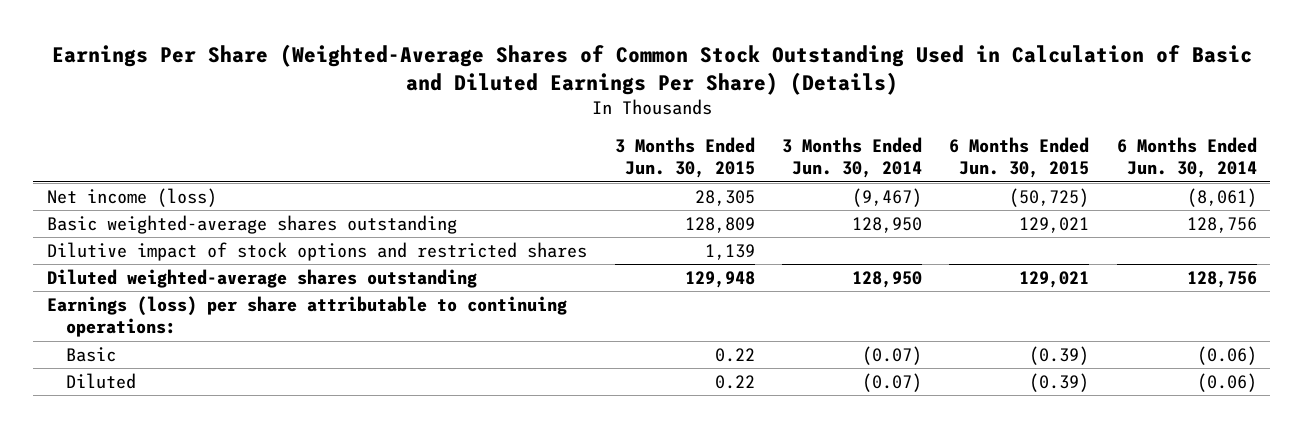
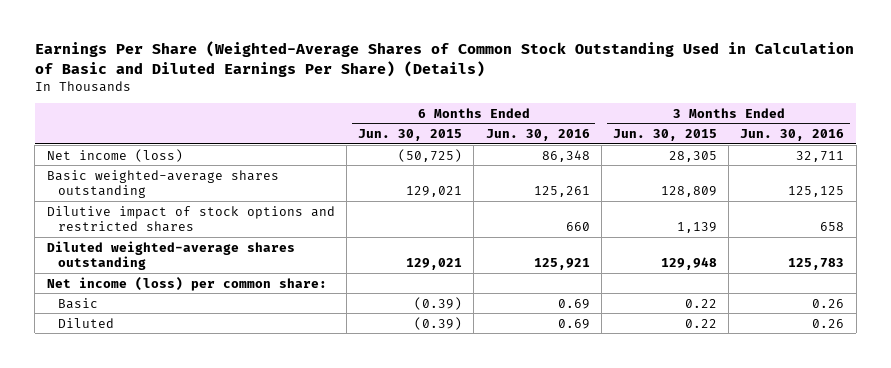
- | 3 Months Ended Jun. 30, 2015 | 3 Months Ended Jun. 30, 2014 | 6 Months Ended Jun. 30, 2015 | 6 Months Ended Jun. 30, 2014
+ | 6 Months Ended Jun. 30, 2015 | 6 Months Ended Jun. 30, 2016 | 3 Months Ended Jun. 30, 2015 | 3 Months Ended Jun. 30, 2016
- Earnings (loss) per share attributable to continuing operations:
+ Net income (loss) per common share:

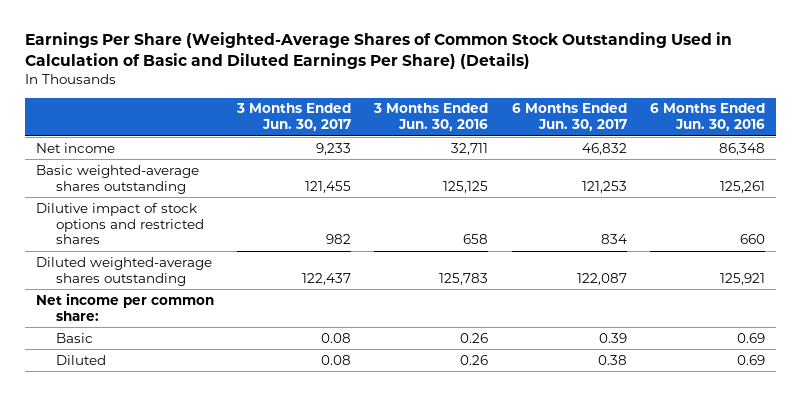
- | 6 Months Ended Jun. 30, 2015 | 6 Months Ended Jun. 30, 2016 | 3 Months Ended Jun. 30, 2015 | 3 Months Ended Jun. 30, 2016
+ | 3 Months Ended Jun. 30, 2017 | 3 Months Ended Jun. 30, 2016 | 6 Months Ended Jun. 30, 2017 | 6 Months Ended Jun. 30, 2016
- Net income (loss) | (50,725) | 86,348 | 28,305 | 32,711
+ Net income | 9,233 | 32,711 | 46,832 | 86,348
- Net income (loss) per common share:
+ Net income per common share:

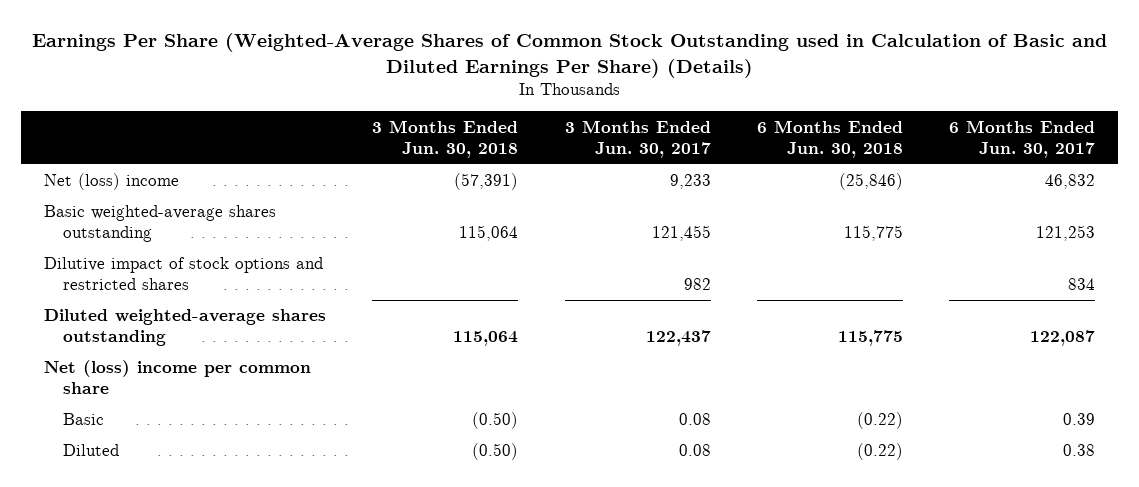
- Earnings Per Share (Weighted-Average Shares of Common Stock Outstanding Used in Calculation of Basic and Diluted Earnings Per Share) (Details)
+ Earnings Per Share (Weighted-Average Shares of Common Stock Outstanding used in Calculation of Basic and Diluted Earnings Per Share) (Details)
- | 3 Months Ended Jun. 30, 2017 | 3 Months Ended Jun. 30, 2016 | 6 Months Ended Jun. 30, 2017 | 6 Months Ended Jun. 30, 2016
+ | 3 Months Ended Jun. 30, 2018 | 3 Months Ended Jun. 30, 2017 | 6 Months Ended Jun. 30, 2018 | 6 Months Ended Jun. 30, 2017
- Net income | 9,233 | 32,711 | 46,832 | 86,348
+ Net (loss) income | (57,391) | 9,233 | (25,846) | 46,832
- Net income per common share:
+ Net (loss) income per common share

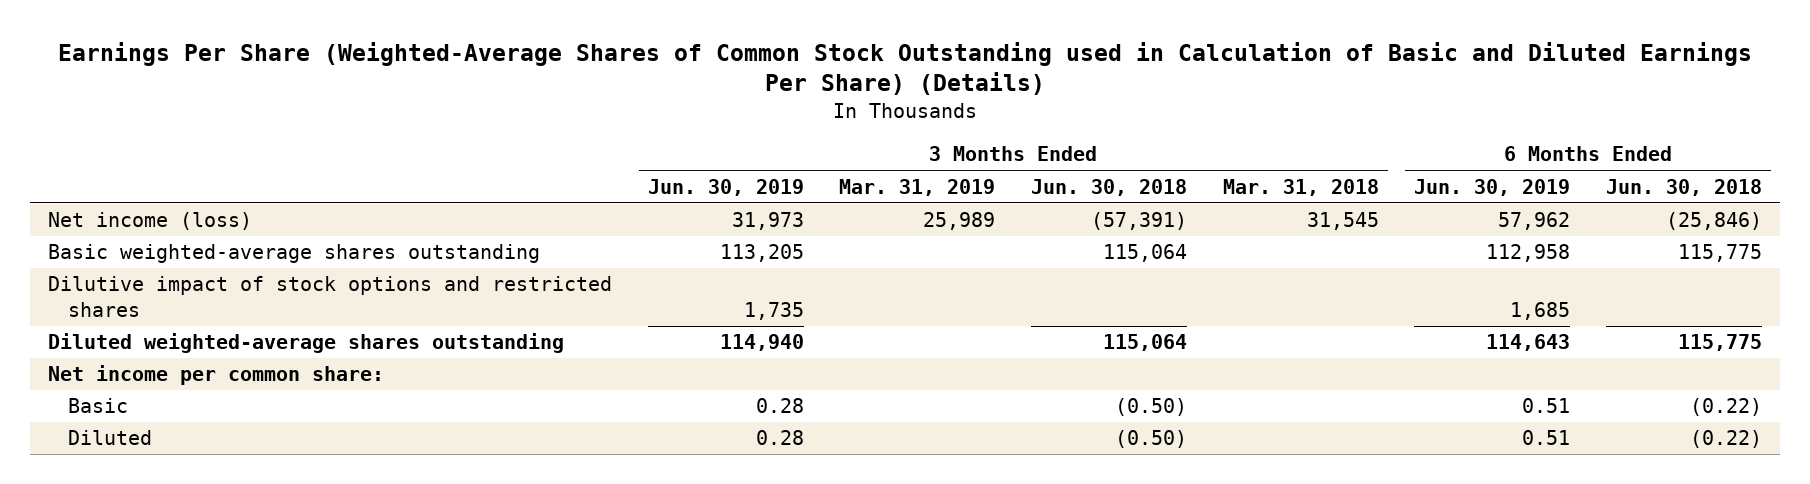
- | 3 Months Ended Jun. 30, 2018 | 3 Months Ended Jun. 30, 2017 | 6 Months Ended Jun. 30, 2018 | 6 Months Ended Jun. 30, 2017
+ | 3 Months Ended Jun. 30, 2019 | 3 Months Ended Mar. 31, 2019 | 3 Months Ended Jun. 30, 2018 | 3 Months Ended Mar. 31, 2018 | 6 Months Ended Jun. 30, 2019 | 6 Months Ended Jun. 30, 2018
- Net (loss) income | (57,391) | 9,233 | (25,846) | 46,832
+ Net income (loss) | 31,973 | 25,989 | (57,391) | 31,545 | 57,962 | (25,846)
- Net (loss) income per common share
+ Net income per common share:

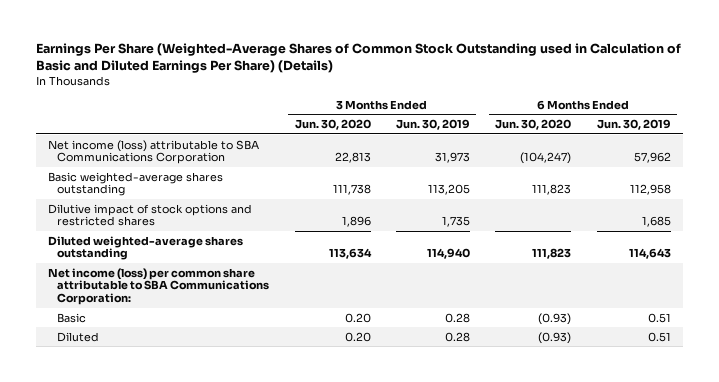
- | 3 Months Ended Jun. 30, 2019 | 3 Months Ended Mar. 31, 2019 | 3 Months Ended Jun. 30, 2018 | 3 Months Ended Mar. 31, 2018 | 6 Months Ended Jun. 30, 2019 | 6 Months Ended Jun. 30, 2018
+ | 3 Months Ended Jun. 30, 2020 | 3 Months Ended Jun. 30, 2019 | 6 Months Ended Jun. 30, 2020 | 6 Months Ended Jun. 30, 2019
- Net income (loss) | 31,973 | 25,989 | (57,391) | 31,545 | 57,962 | (25,846)
+ Net income (loss) attributable to SBA Communications Corporation | 22,813 | 31,973 | (104,247) | 57,962
- Net income per common share:
+ Net income (loss) per common share attributable to SBA Communications Corporation:

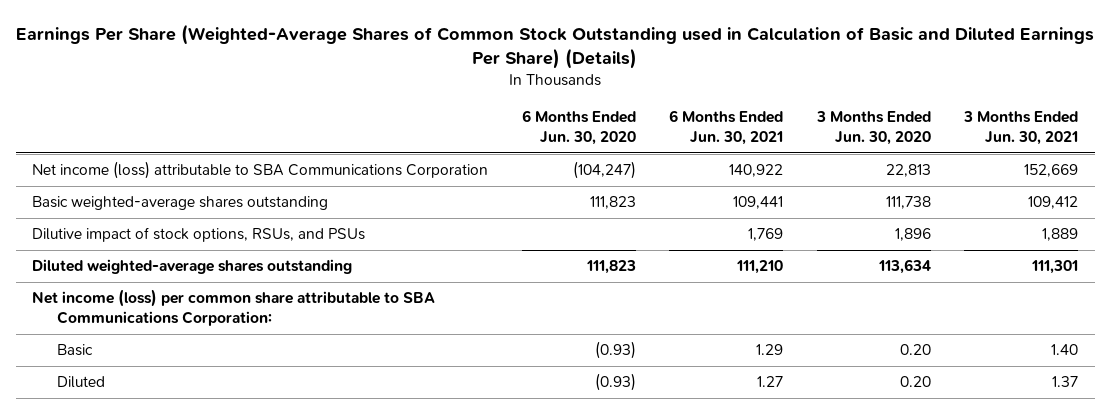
- | 3 Months Ended Jun. 30, 2020 | 3 Months Ended Jun. 30, 2019 | 6 Months Ended Jun. 30, 2020 | 6 Months Ended Jun. 30, 2019
+ | 6 Months Ended Jun. 30, 2020 | 6 Months Ended Jun. 30, 2021 | 3 Months Ended Jun. 30, 2020 | 3 Months Ended Jun. 30, 2021
- Dilutive impact of stock options and restricted shares | 1,896 | 1,735 | | 1,685
+ Dilutive impact of stock options, RSUs, and PSUs | | 1,769 | 1,896 | 1,889

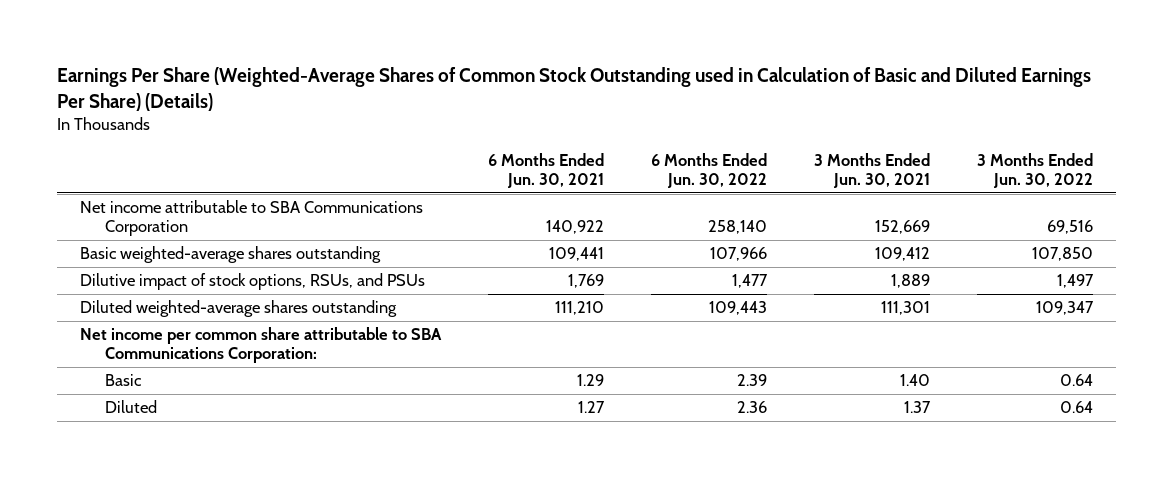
- | 6 Months Ended Jun. 30, 2020 | 6 Months Ended Jun. 30, 2021 | 3 Months Ended Jun. 30, 2020 | 3 Months Ended Jun. 30, 2021
+ | 6 Months Ended Jun. 30, 2021 | 6 Months Ended Jun. 30, 2022 | 3 Months Ended Jun. 30, 2021 | 3 Months Ended Jun. 30, 2022
- Net income (loss) attributable to SBA Communications Corporation | (104,247) | 140,922 | 22,813 | 152,669
+ Net income attributable to SBA Communications Corporation | 140,922 | 258,140 | 152,669 | 69,516
- Net income (loss) per common share attributable to SBA Communications Corporation:
+ Net income per common share attributable to SBA Communications Corporation:

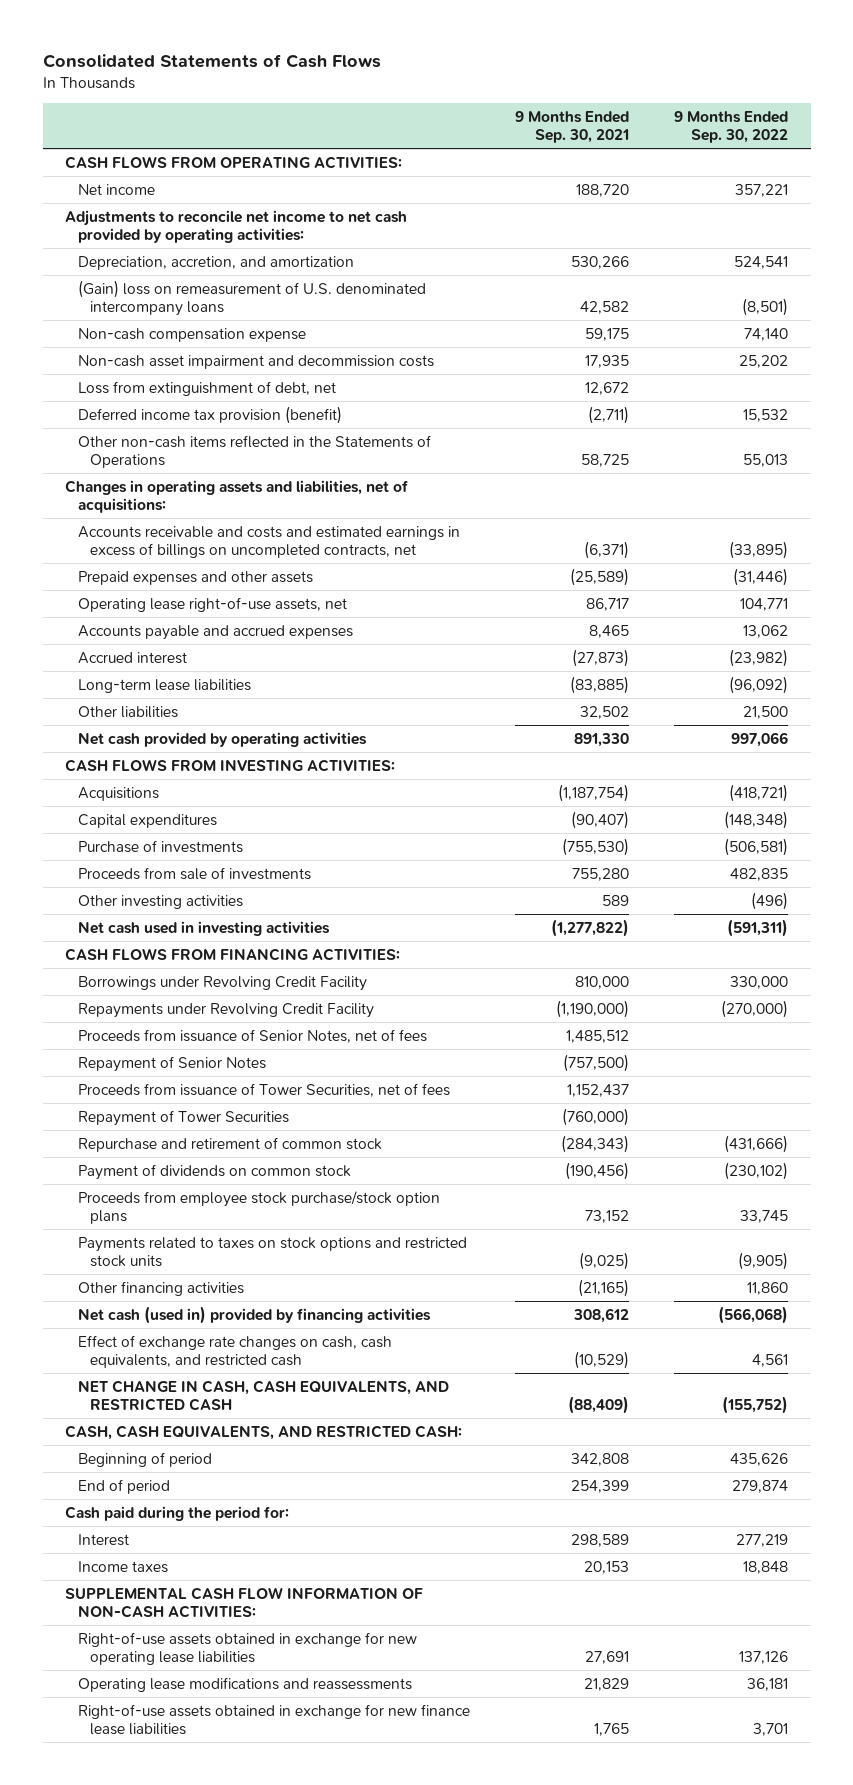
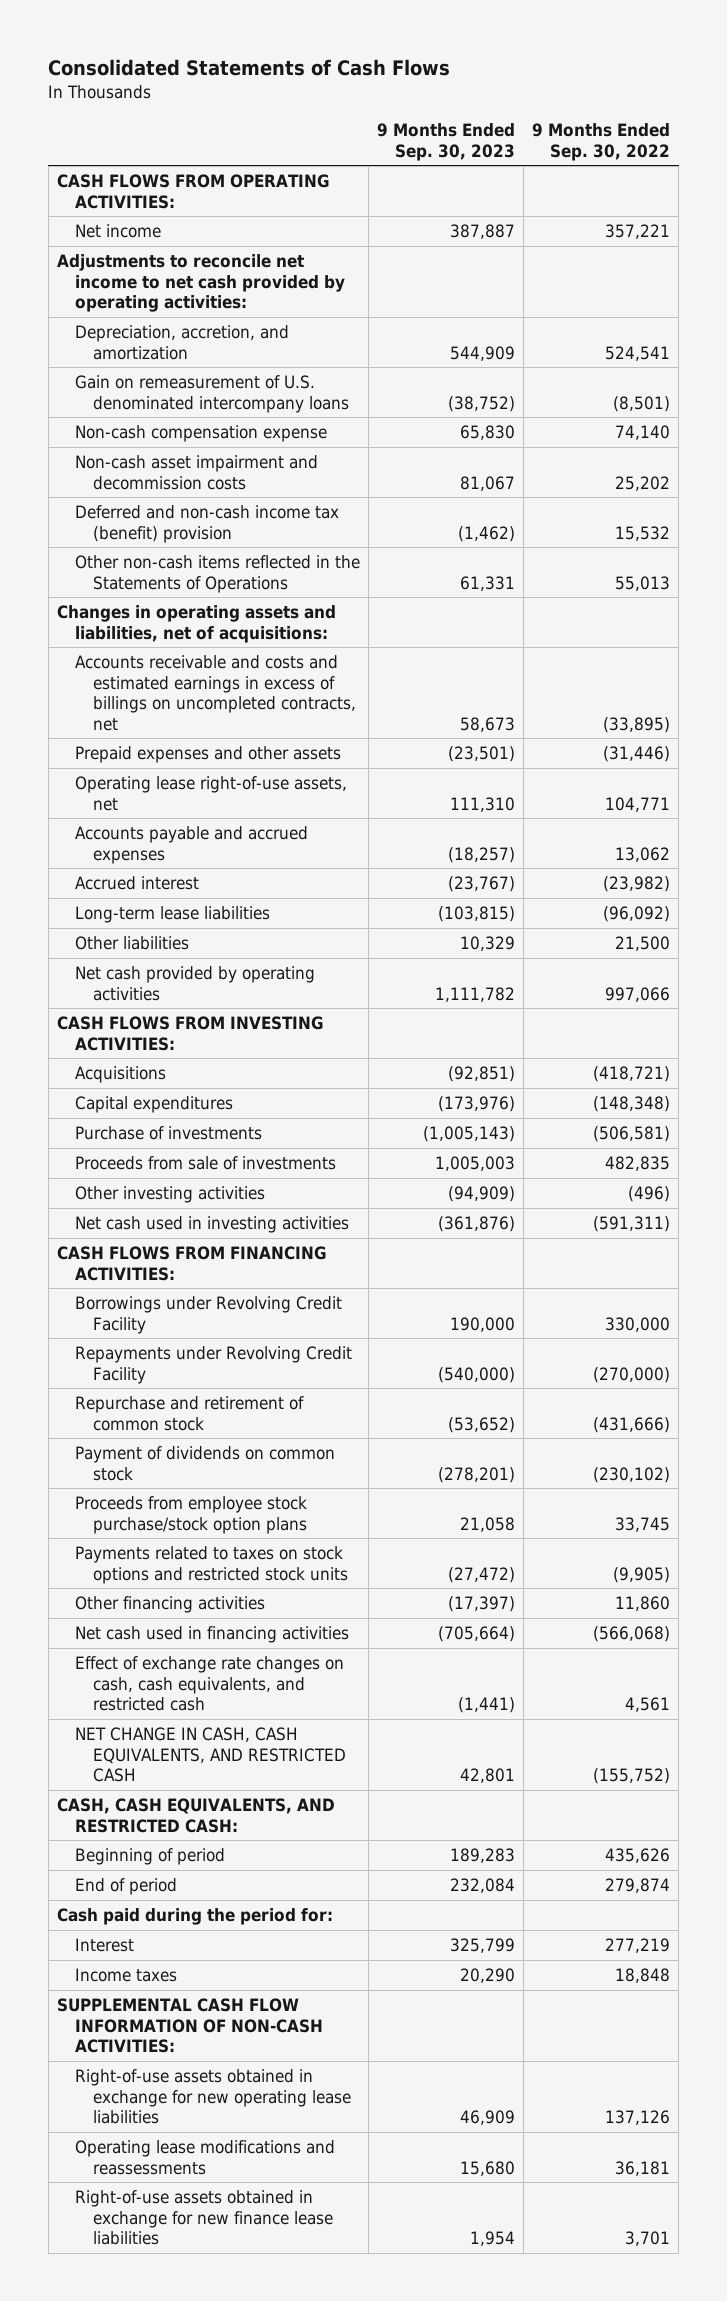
- | 9 Months Ended Sep. 30, 2021 | 9 Months Ended Sep. 30, 2022
+ | 9 Months Ended Sep. 30, 2023 | 9 Months Ended Sep. 30, 2022
- (Gain) loss on remeasurement of U.S. denominated intercompany loans | 42,582 | (8,501)
+ Gain on remeasurement of U.S. denominated intercompany loans | (38,752) | (8,501)
- Loss from extinguishment of debt, net | 12,672 |
- Deferred income tax provision (benefit) | (2,711) | 15,532
+ Deferred and non-cash income tax (benefit) provision | (1,462) | 15,532
- Proceeds from issuance of Senior Notes, net of fees | 1,485,512 |
- Repayment of Senior Notes | (757,500) |
- Proceeds from issuance of Tower Securities, net of fees | 1,152,437 |
- Repayment of Tower Securities | (760,000) |
- Net cash (used in) provided by financing activities | 308,612 | (566,068)
+ Net cash used in financing activities | (705,664) | (566,068)

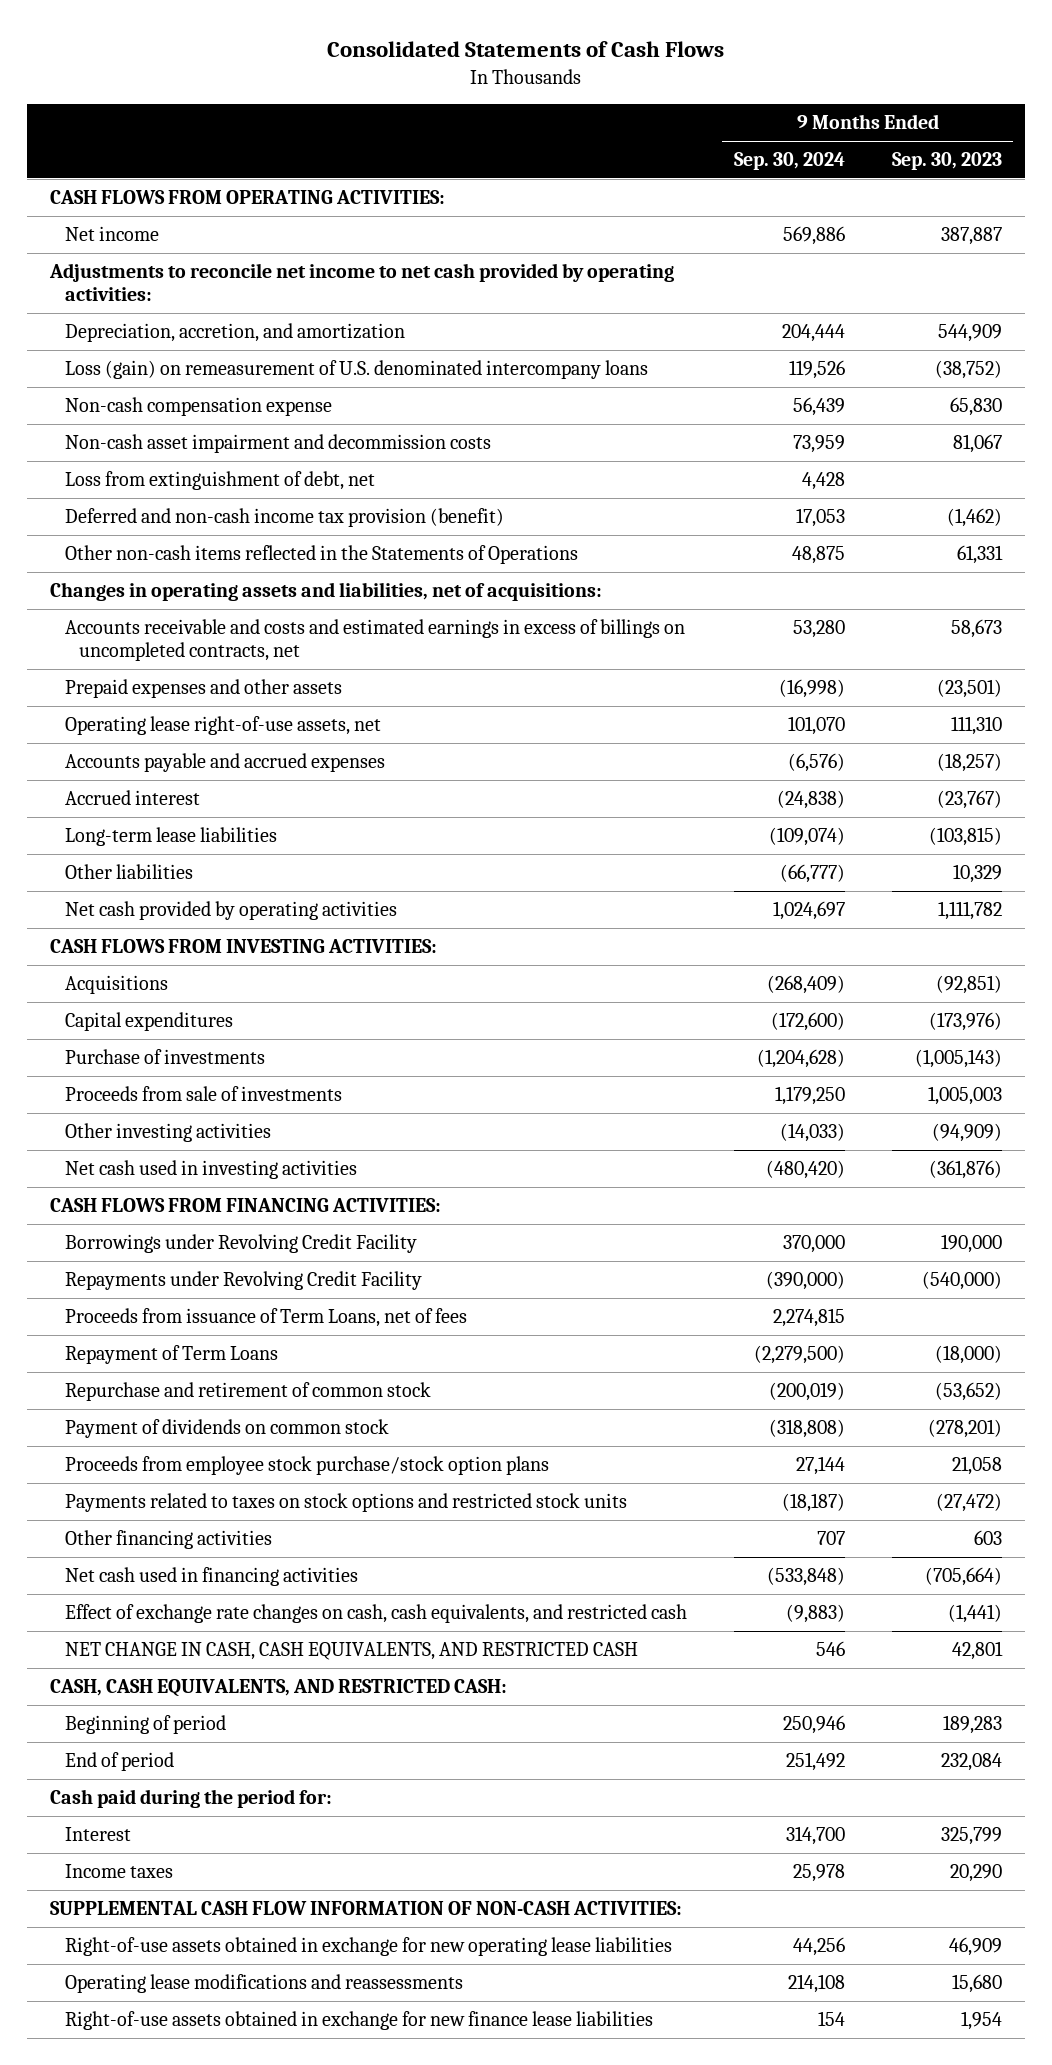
- | 9 Months Ended Sep. 30, 2023 | 9 Months Ended Sep. 30, 2022
+ | 9 Months Ended Sep. 30, 2024 | 9 Months Ended Sep. 30, 2023
- Gain on remeasurement of U.S. denominated intercompany loans | (38,752) | (8,501)
+ Loss (gain) on remeasurement of U.S. denominated intercompany loans | 119,526 | (38,752)
- Deferred and non-cash income tax (benefit) provision | (1,462) | 15,532
+ Loss from extinguishment of debt, net | 4,428 |
+ Deferred and non-cash income tax provision (benefit) | 17,053 | (1,462)
+ Proceeds from issuance of Term Loans, net of fees | 2,274,815 |
+ Repayment of Term Loans | (2,279,500) | (18,000)
- Other financing activities | (17,397) | 11,860
+ Other financing activities | 707 | 603

